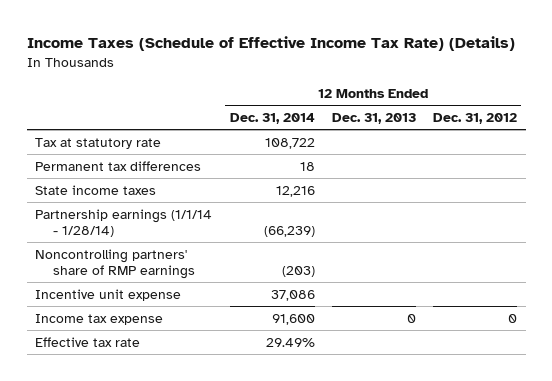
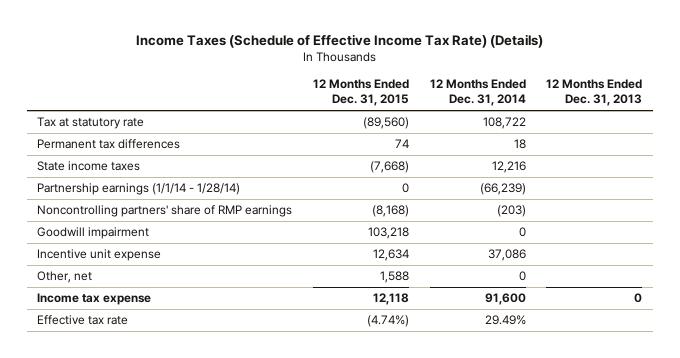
- | 12 Months Ended Dec. 31, 2014 | 12 Months Ended Dec. 31, 2013 | 12 Months Ended Dec. 31, 2012
+ | 12 Months Ended Dec. 31, 2015 | 12 Months Ended Dec. 31, 2014 | 12 Months Ended Dec. 31, 2013
+ Goodwill impairment | 103,218 | 0 |
+ Other, net | 1,588 | 0 |

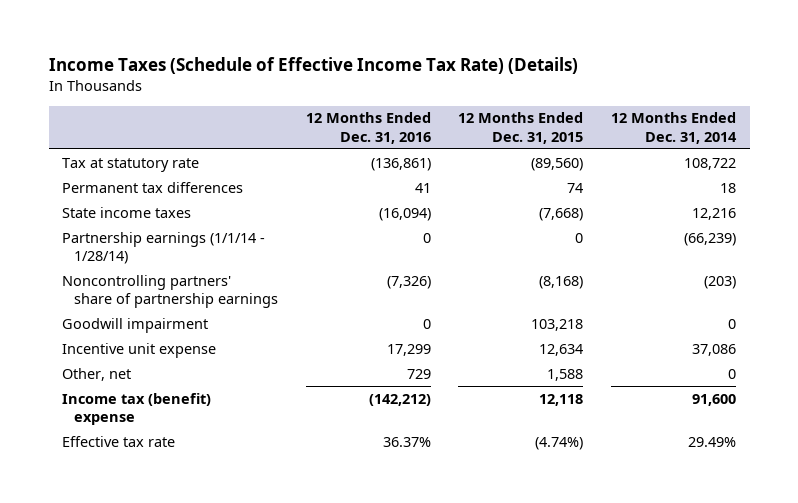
- | 12 Months Ended Dec. 31, 2015 | 12 Months Ended Dec. 31, 2014 | 12 Months Ended Dec. 31, 2013
+ | 12 Months Ended Dec. 31, 2016 | 12 Months Ended Dec. 31, 2015 | 12 Months Ended Dec. 31, 2014
- Noncontrolling partners' share of RMP earnings | (8,168) | (203) |
+ Noncontrolling partners' share of partnership earnings | (7,326) | (8,168) | (203)
- Income tax expense | 12,118 | 91,600 | 0
+ Income tax (benefit) expense | (142,212) | 12,118 | 91,600

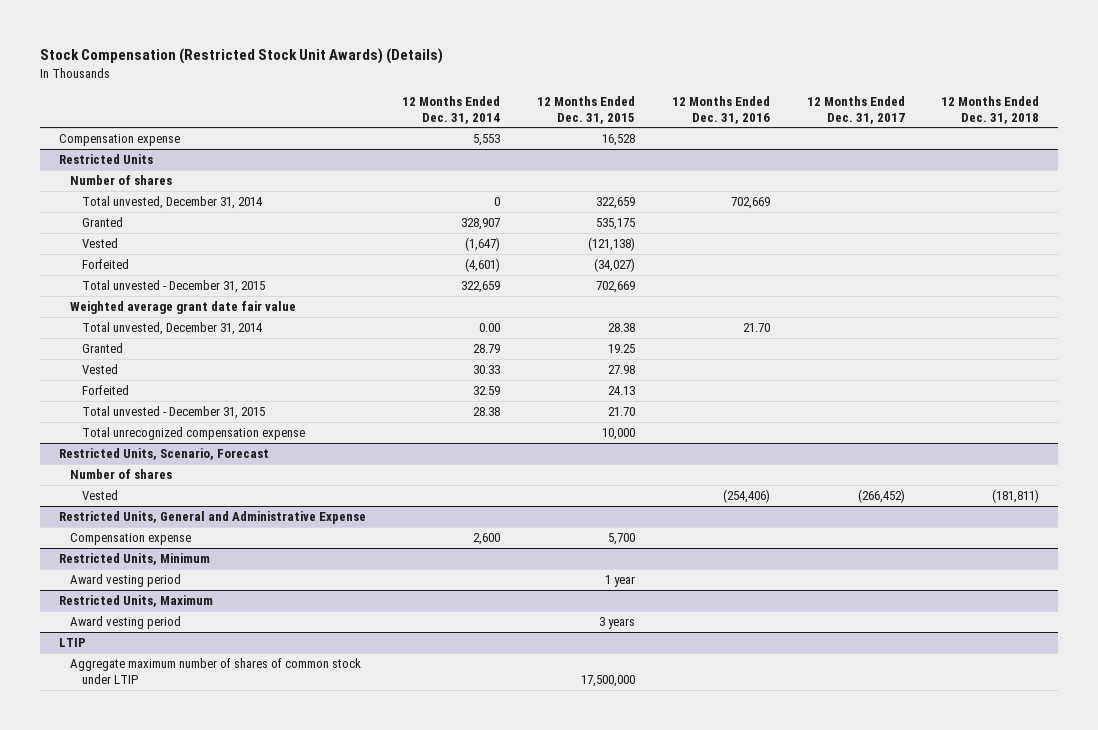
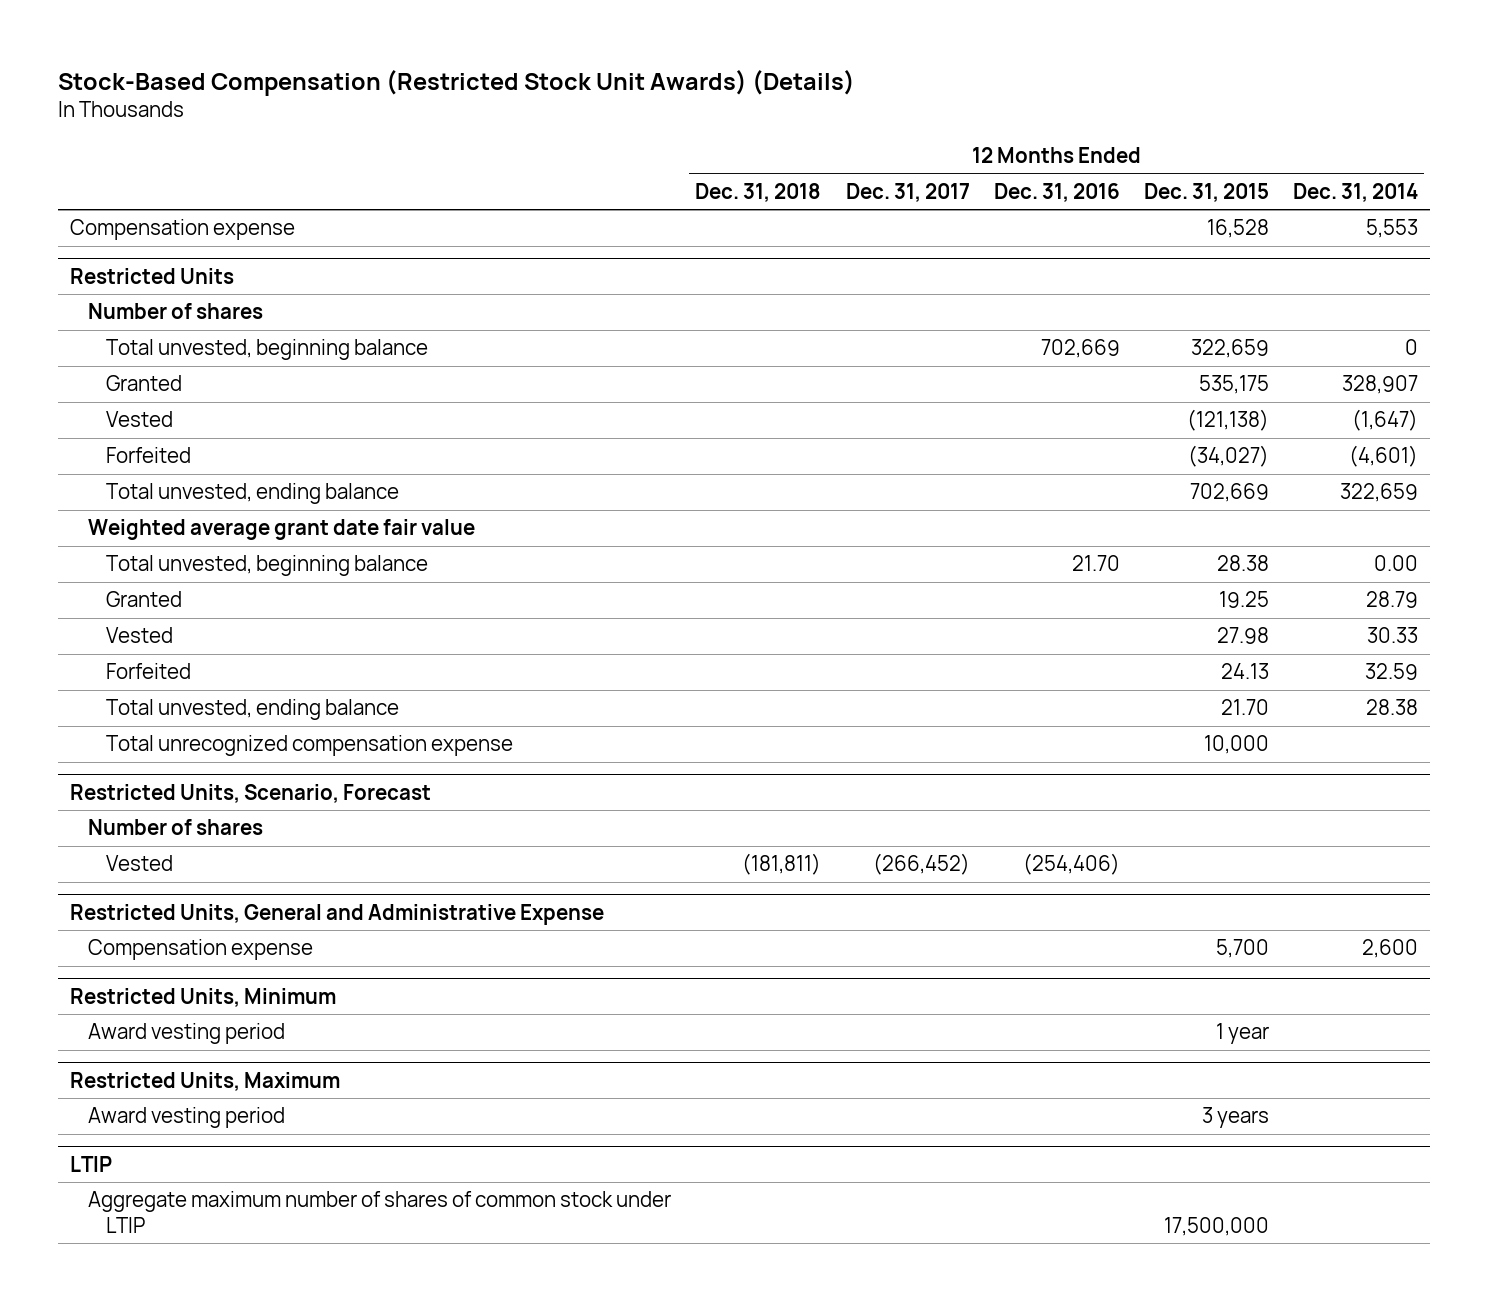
- Stock Compensation (Restricted Stock Unit Awards) (Details)
+ Stock-Based Compensation (Restricted Stock Unit Awards) (Details)
- | 12 Months Ended Dec. 31, 2014 | 12 Months Ended Dec. 31, 2015 | 12 Months Ended Dec. 31, 2016 | 12 Months Ended Dec. 31, 2017 | 12 Months Ended Dec. 31, 2018
+ | 12 Months Ended Dec. 31, 2018 | 12 Months Ended Dec. 31, 2017 | 12 Months Ended Dec. 31, 2016 | 12 Months Ended Dec. 31, 2015 | 12 Months Ended Dec. 31, 2014
@ Restricted Units
- Total unvested, December 31, 2014 | 0 | 322,659 | 702,669 | |
+ Total unvested, beginning balance | | | 702,669 | 322,659 | 0
- Total unvested - December 31, 2015 | 322,659 | 702,669 | | |
+ Total unvested, ending balance | | | | 702,669 | 322,659
- Total unvested, December 31, 2014 | 0.00 | 28.38 | 21.70 | |
+ Total unvested, beginning balance | | | 21.70 | 28.38 | 0.00
- Total unvested - December 31, 2015 | 28.38 | 21.70 | | |
+ Total unvested, ending balance | | | | 21.70 | 28.38

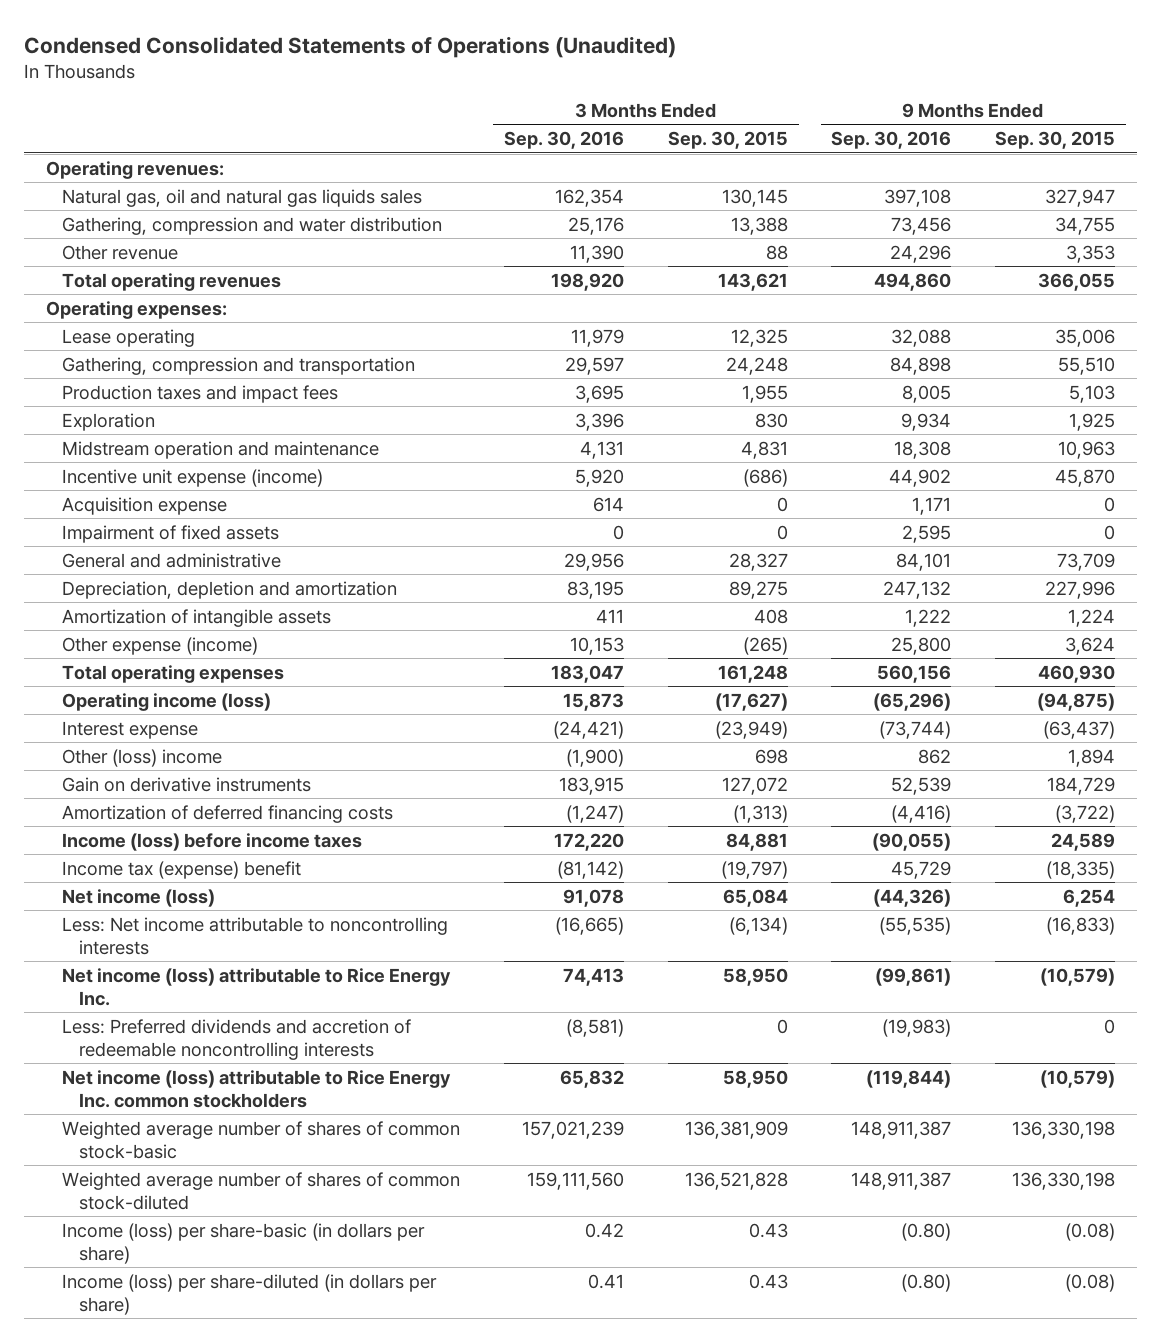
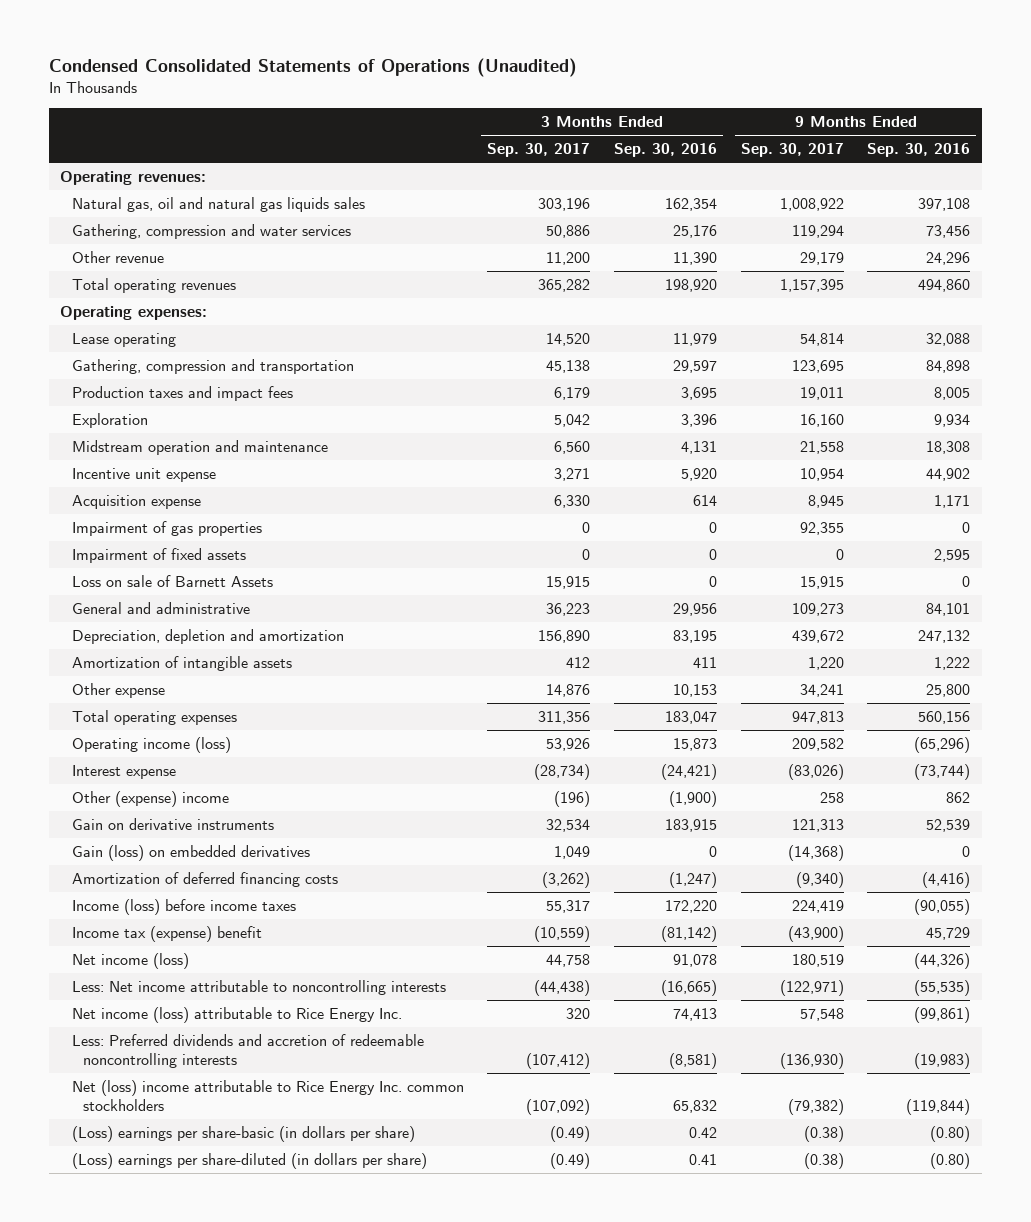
- | 3 Months Ended Sep. 30, 2016 | 3 Months Ended Sep. 30, 2015 | 9 Months Ended Sep. 30, 2016 | 9 Months Ended Sep. 30, 2015
+ | 3 Months Ended Sep. 30, 2017 | 3 Months Ended Sep. 30, 2016 | 9 Months Ended Sep. 30, 2017 | 9 Months Ended Sep. 30, 2016
- Gathering, compression and water distribution | 25,176 | 13,388 | 73,456 | 34,755
+ Gathering, compression and water services | 50,886 | 25,176 | 119,294 | 73,456
- Incentive unit expense (income) | 5,920 | (686) | 44,902 | 45,870
+ Incentive unit expense | 3,271 | 5,920 | 10,954 | 44,902
+ Impairment of gas properties | 0 | 0 | 92,355 | 0
+ Loss on sale of Barnett Assets | 15,915 | 0 | 15,915 | 0
- Other expense (income) | 10,153 | (265) | 25,800 | 3,624
+ Other expense | 14,876 | 10,153 | 34,241 | 25,800
- Other (loss) income | (1,900) | 698 | 862 | 1,894
+ Other (expense) income | (196) | (1,900) | 258 | 862
+ Gain (loss) on embedded derivatives | 1,049 | 0 | (14,368) | 0
- Net income (loss) attributable to Rice Energy Inc. common stockholders | 65,832 | 58,950 | (119,844) | (10,579)
- Weighted average number of shares of common stock-basic | 157,021,239 | 136,381,909 | 148,911,387 | 136,330,198
- Weighted average number of shares of common stock-diluted | 159,111,560 | 136,521,828 | 148,911,387 | 136,330,198
- Income (loss) per share-basic (in dollars per share) | 0.42 | 0.43 | (0.80) | (0.08)
- Income (loss) per share-diluted (in dollars per share) | 0.41 | 0.43 | (0.80) | (0.08)
+ Net (loss) income attributable to Rice Energy Inc. common stockholders | (107,092) | 65,832 | (79,382) | (119,844)
+ (Loss) earnings per share-basic (in dollars per share) | (0.49) | 0.42 | (0.38) | (0.80)
+ (Loss) earnings per share-diluted (in dollars per share) | (0.49) | 0.41 | (0.38) | (0.80)

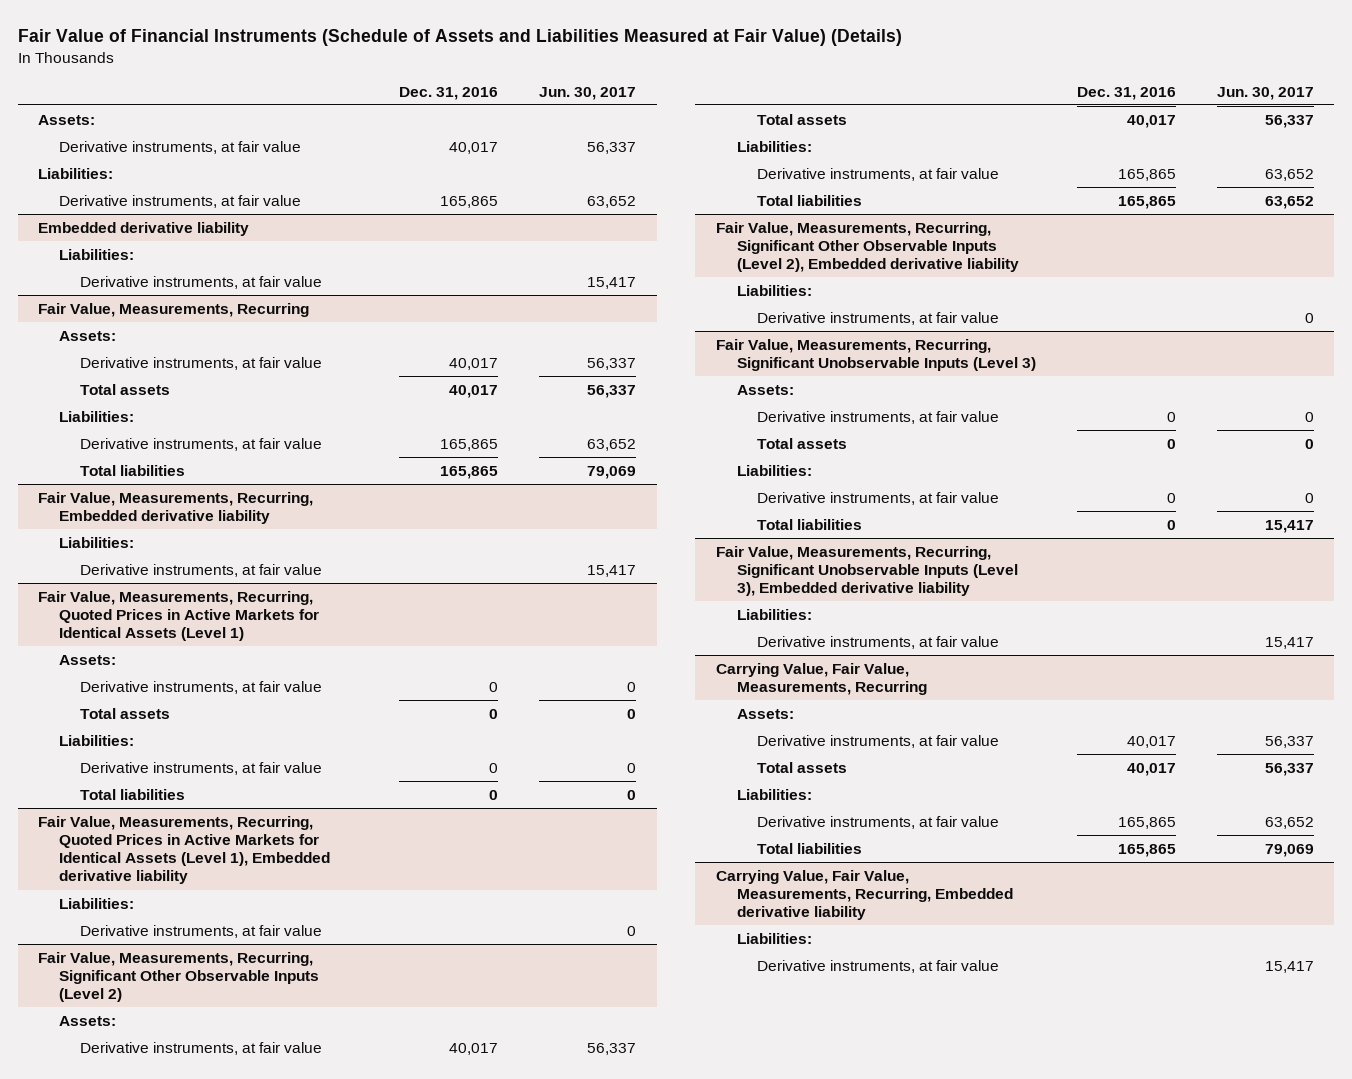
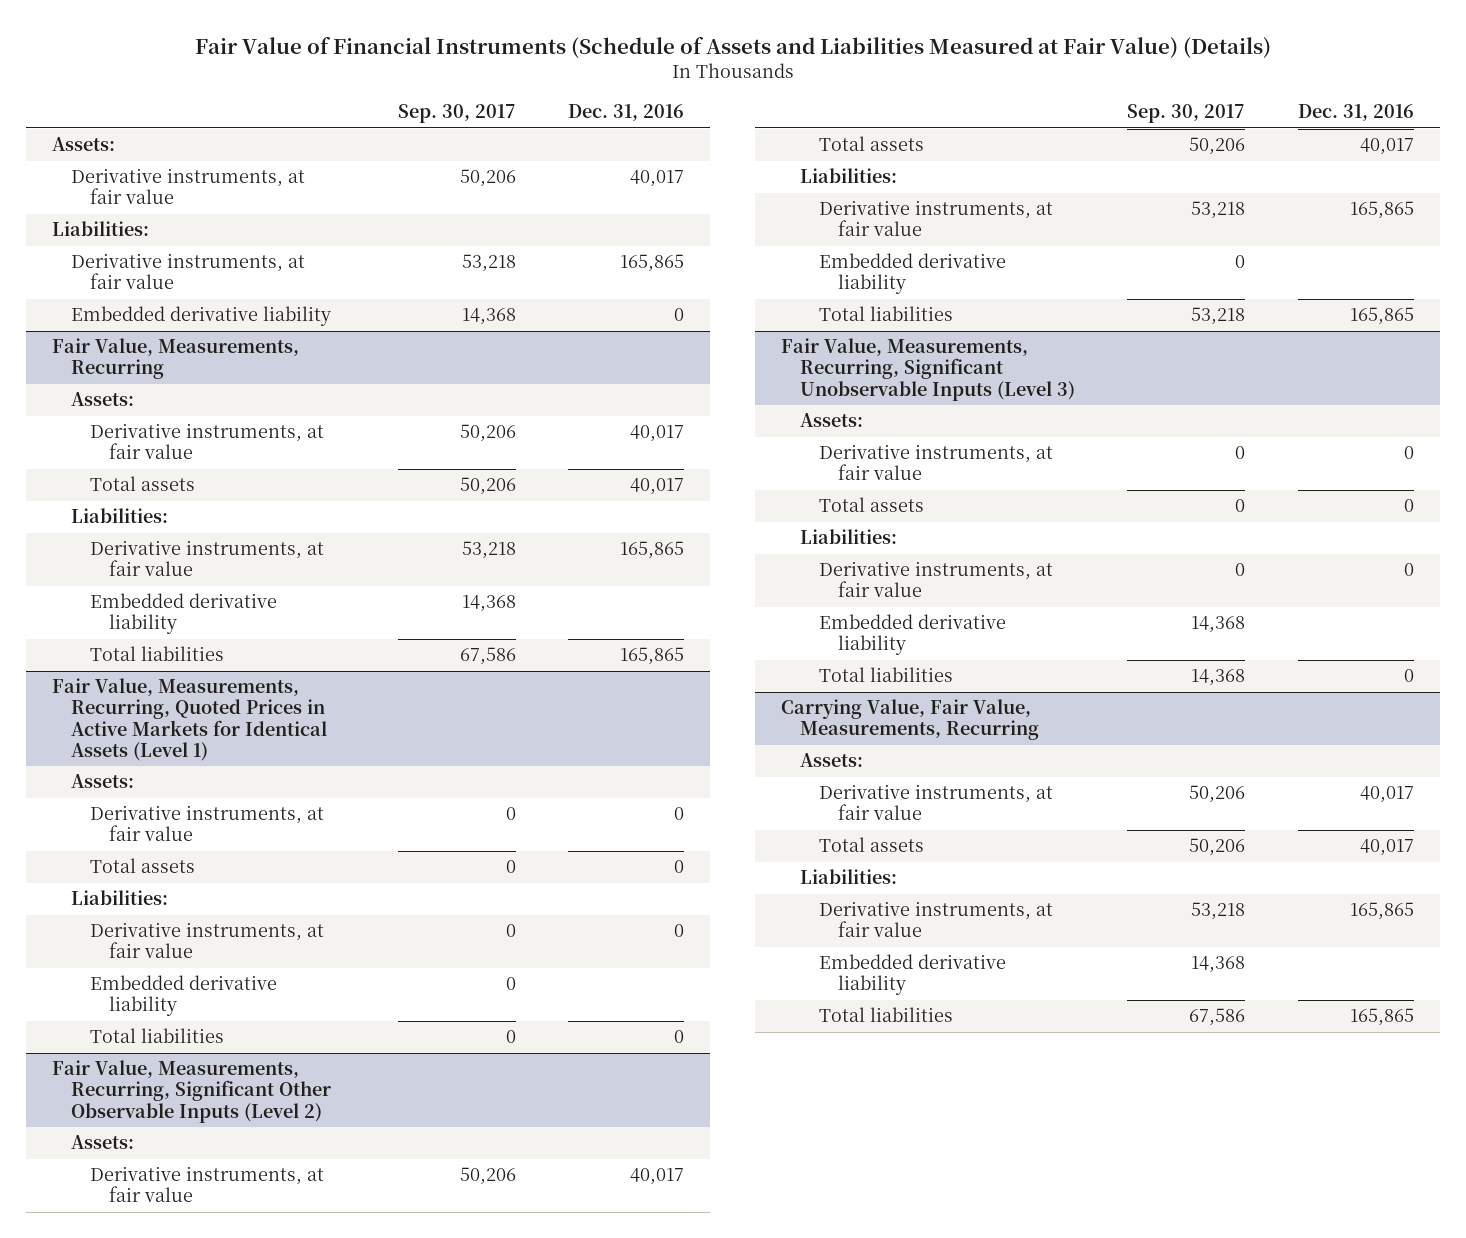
- | Dec. 31, 2016 | Jun. 30, 2017
+ | Sep. 30, 2017 | Dec. 31, 2016
- Embedded derivative liability
- Liabilities:
- Derivative instruments, at fair value | | 15,417
+ Embedded derivative liability | 14,368 | 0
@ Fair Value, Measurements, Recurring
+ Embedded derivative liability | 14,368 |
- Fair Value, Measurements, Recurring, Embedded derivative liability
- Liabilities:
- Derivative instruments, at fair value | | 15,417
@ Fair Value, Measurements, Recurring, Quoted Prices in Active Markets for Identical Assets (Level 1)
+ Embedded derivative liability | 0 |
- Fair Value, Measurements, Recurring, Quoted Prices in Active Markets for Identical Assets (Level 1), Embedded derivative liability
- Liabilities:
- Derivative instruments, at fair value | | 0
@ Fair Value, Measurements, Recurring, Significant Other Observable Inputs (Level 2)
+ Embedded derivative liability | 0 |
- Fair Value, Measurements, Recurring, Significant Other Observable Inputs (Level 2), Embedded derivative liability
- Liabilities:
- Derivative instruments, at fair value | | 0
@ Fair Value, Measurements, Recurring, Significant Unobservable Inputs (Level 3)
+ Embedded derivative liability | 14,368 |
- Fair Value, Measurements, Recurring, Significant Unobservable Inputs (Level 3), Embedded derivative liability
- Liabilities:
- Derivative instruments, at fair value | | 15,417
@ Carrying Value, Fair Value, Measurements, Recurring
+ Embedded derivative liability | 14,368 |
- Carrying Value, Fair Value, Measurements, Recurring, Embedded derivative liability
- Liabilities:
- Derivative instruments, at fair value | | 15,417

